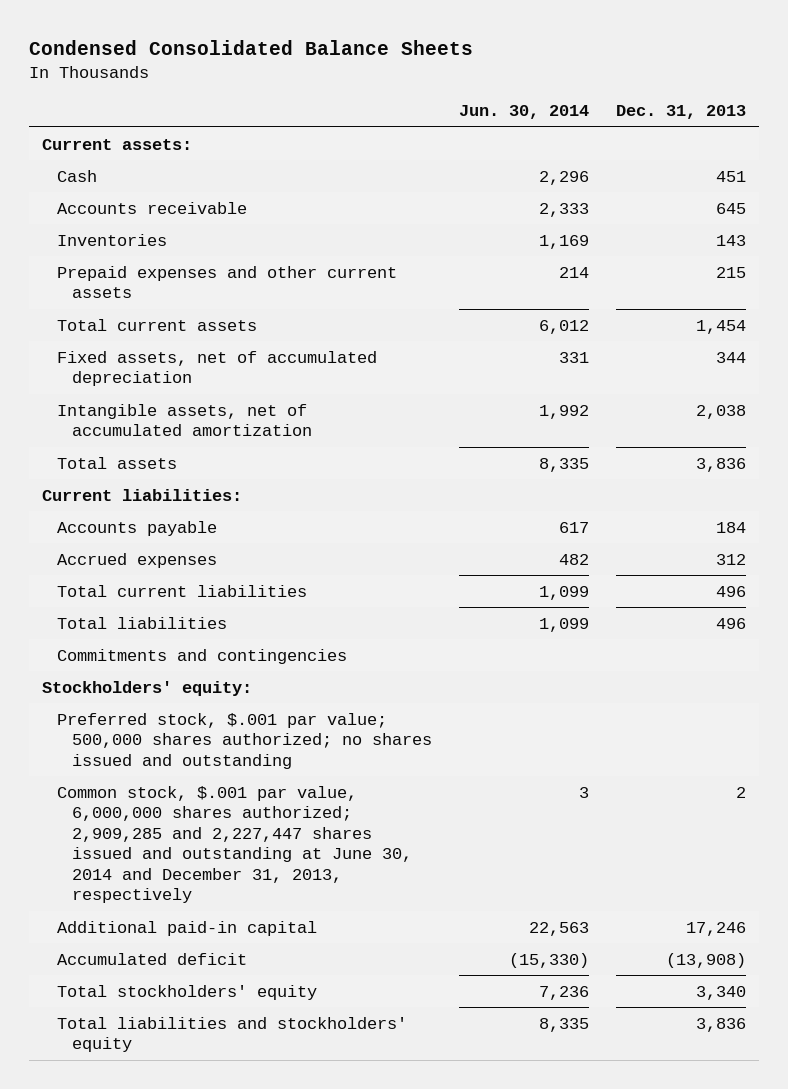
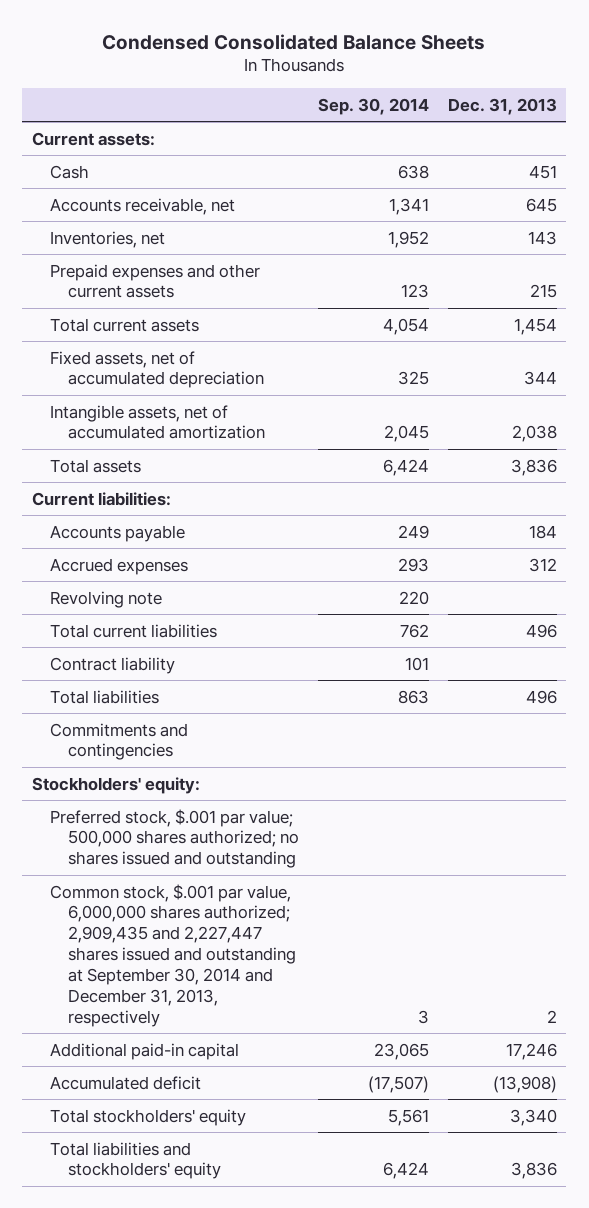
- | Jun. 30, 2014 | Dec. 31, 2013
+ | Sep. 30, 2014 | Dec. 31, 2013
- Accounts receivable | 2,333 | 645
- Inventories | 1,169 | 143
+ Accounts receivable, net | 1,341 | 645
+ Inventories, net | 1,952 | 143
+ Revolving note | 220 |
+ Contract liability | 101 |
- Common stock, $.001 par value, 6,000,000 shares authorized; 2,909,285 and 2,227,447 shares issued and outstanding at June 30, 2014 and December 31, 2013, respectively | 3 | 2
+ Common stock, $.001 par value, 6,000,000 shares authorized; 2,909,435 and 2,227,447 shares issued and outstanding at September 30, 2014 and December 31, 2013, respectively | 3 | 2

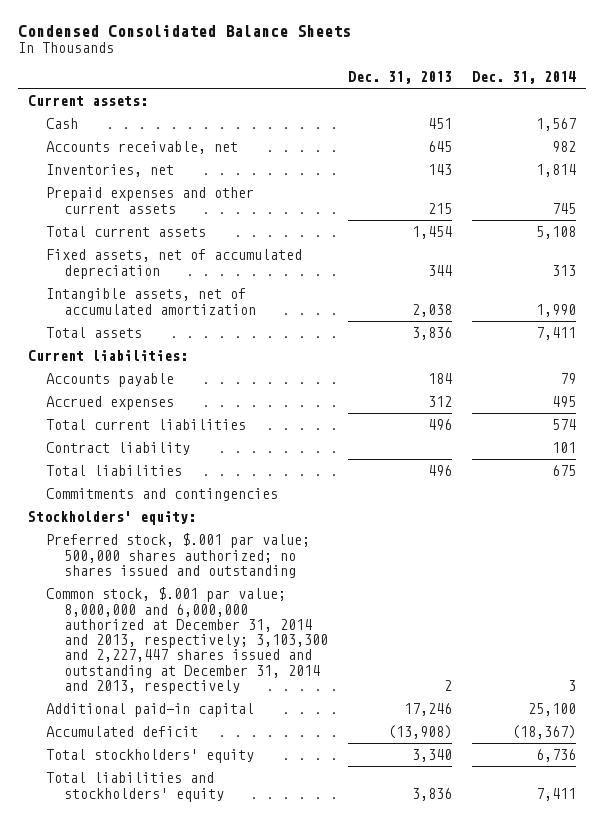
- | Sep. 30, 2014 | Dec. 31, 2013
+ | Dec. 31, 2013 | Dec. 31, 2014
- Revolving note | 220 |
- Common stock, $.001 par value, 6,000,000 shares authorized; 2,909,435 and 2,227,447 shares issued and outstanding at September 30, 2014 and December 31, 2013, respectively | 3 | 2
+ Common stock, $.001 par value; 8,000,000 and 6,000,000 authorized at December 31, 2014 and 2013, respectively; 3,103,300 and 2,227,447 shares issued and outstanding at December 31, 2014 and 2013, respectively | 2 | 3

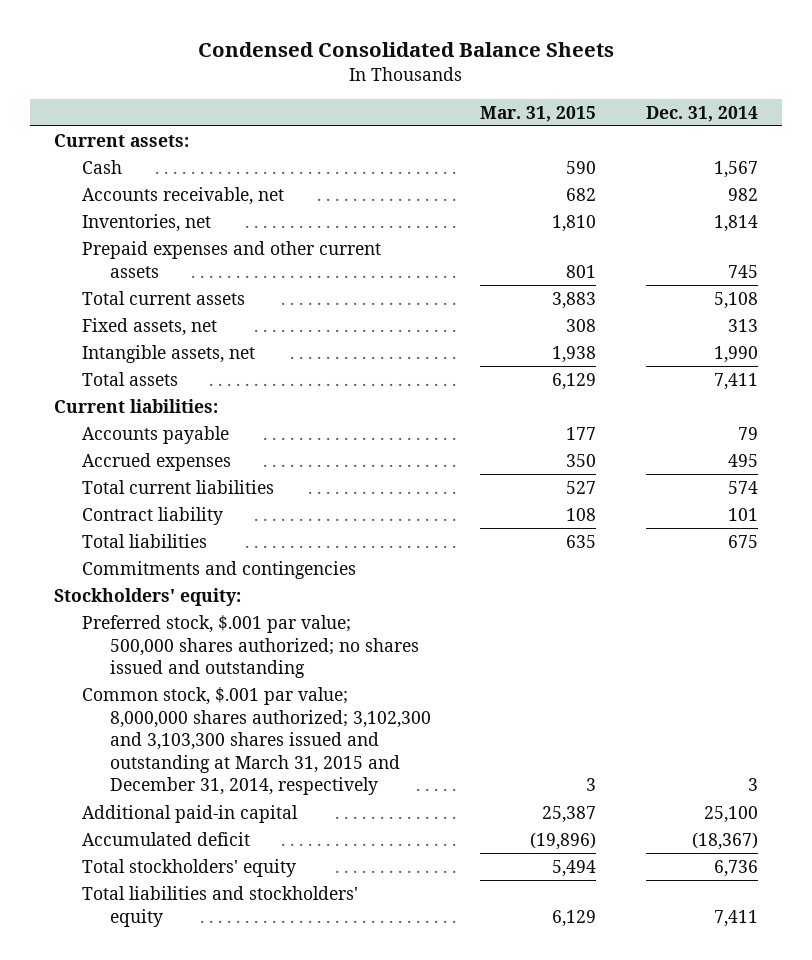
- | Dec. 31, 2013 | Dec. 31, 2014
+ | Mar. 31, 2015 | Dec. 31, 2014
- Fixed assets, net of accumulated depreciation | 344 | 313
- Intangible assets, net of accumulated amortization | 2,038 | 1,990
+ Fixed assets, net | 308 | 313
+ Intangible assets, net | 1,938 | 1,990
- Common stock, $.001 par value; 8,000,000 and 6,000,000 authorized at December 31, 2014 and 2013, respectively; 3,103,300 and 2,227,447 shares issued and outstanding at December 31, 2014 and 2013, respectively | 2 | 3
+ Common stock, $.001 par value; 8,000,000 shares authorized; 3,102,300 and 3,103,300 shares issued and outstanding at March 31, 2015 and December 31, 2014, respectively | 3 | 3

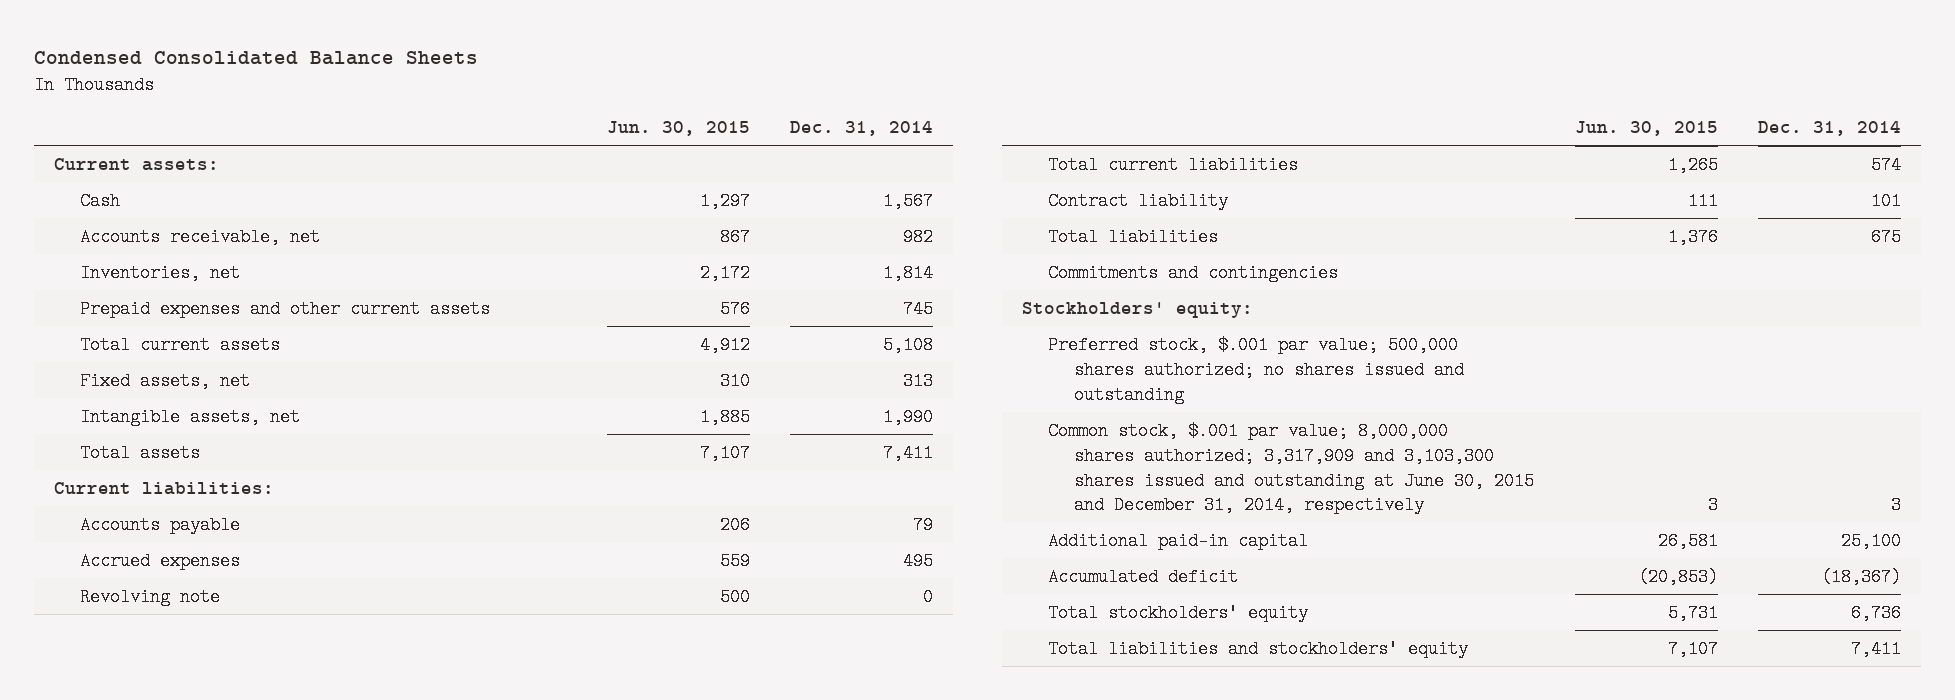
- | Mar. 31, 2015 | Dec. 31, 2014
+ | Jun. 30, 2015 | Dec. 31, 2014
+ Revolving note | 500 | 0
- Common stock, $.001 par value; 8,000,000 shares authorized; 3,102,300 and 3,103,300 shares issued and outstanding at March 31, 2015 and December 31, 2014, respectively | 3 | 3
+ Common stock, $.001 par value; 8,000,000 shares authorized; 3,317,909 and 3,103,300 shares issued and outstanding at June 30, 2015 and December 31, 2014, respectively | 3 | 3

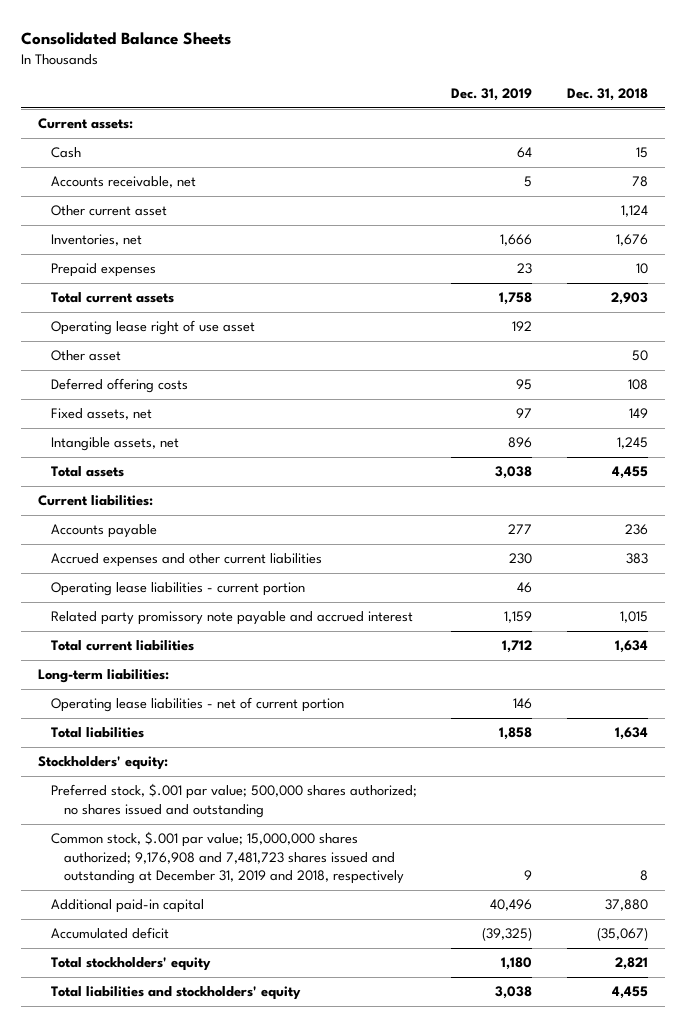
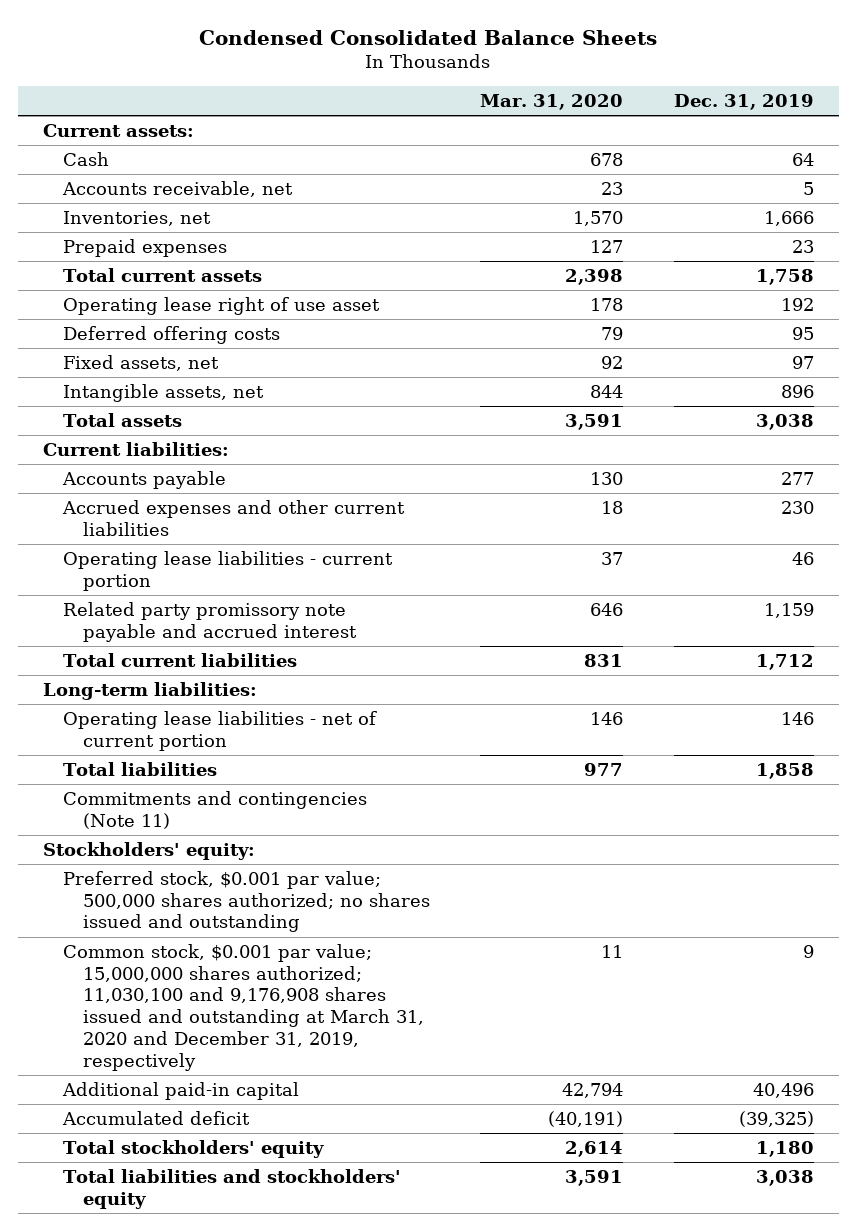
- Consolidated Balance Sheets
+ Condensed Consolidated Balance Sheets
- | Dec. 31, 2019 | Dec. 31, 2018
+ | Mar. 31, 2020 | Dec. 31, 2019
- Other current asset | | 1,124
- Other asset | | 50
+ Commitments and contingencies (Note 11)
- Preferred stock, $.001 par value; 500,000 shares authorized; no shares issued and outstanding
- Common stock, $.001 par value; 15,000,000 shares authorized; 9,176,908 and 7,481,723 shares issued and outstanding at December 31, 2019 and 2018, respectively | 9 | 8
+ Preferred stock, $0.001 par value; 500,000 shares authorized; no shares issued and outstanding
+ Common stock, $0.001 par value; 15,000,000 shares authorized; 11,030,100 and 9,176,908 shares issued and outstanding at March 31, 2020 and December 31, 2019, respectively | 11 | 9

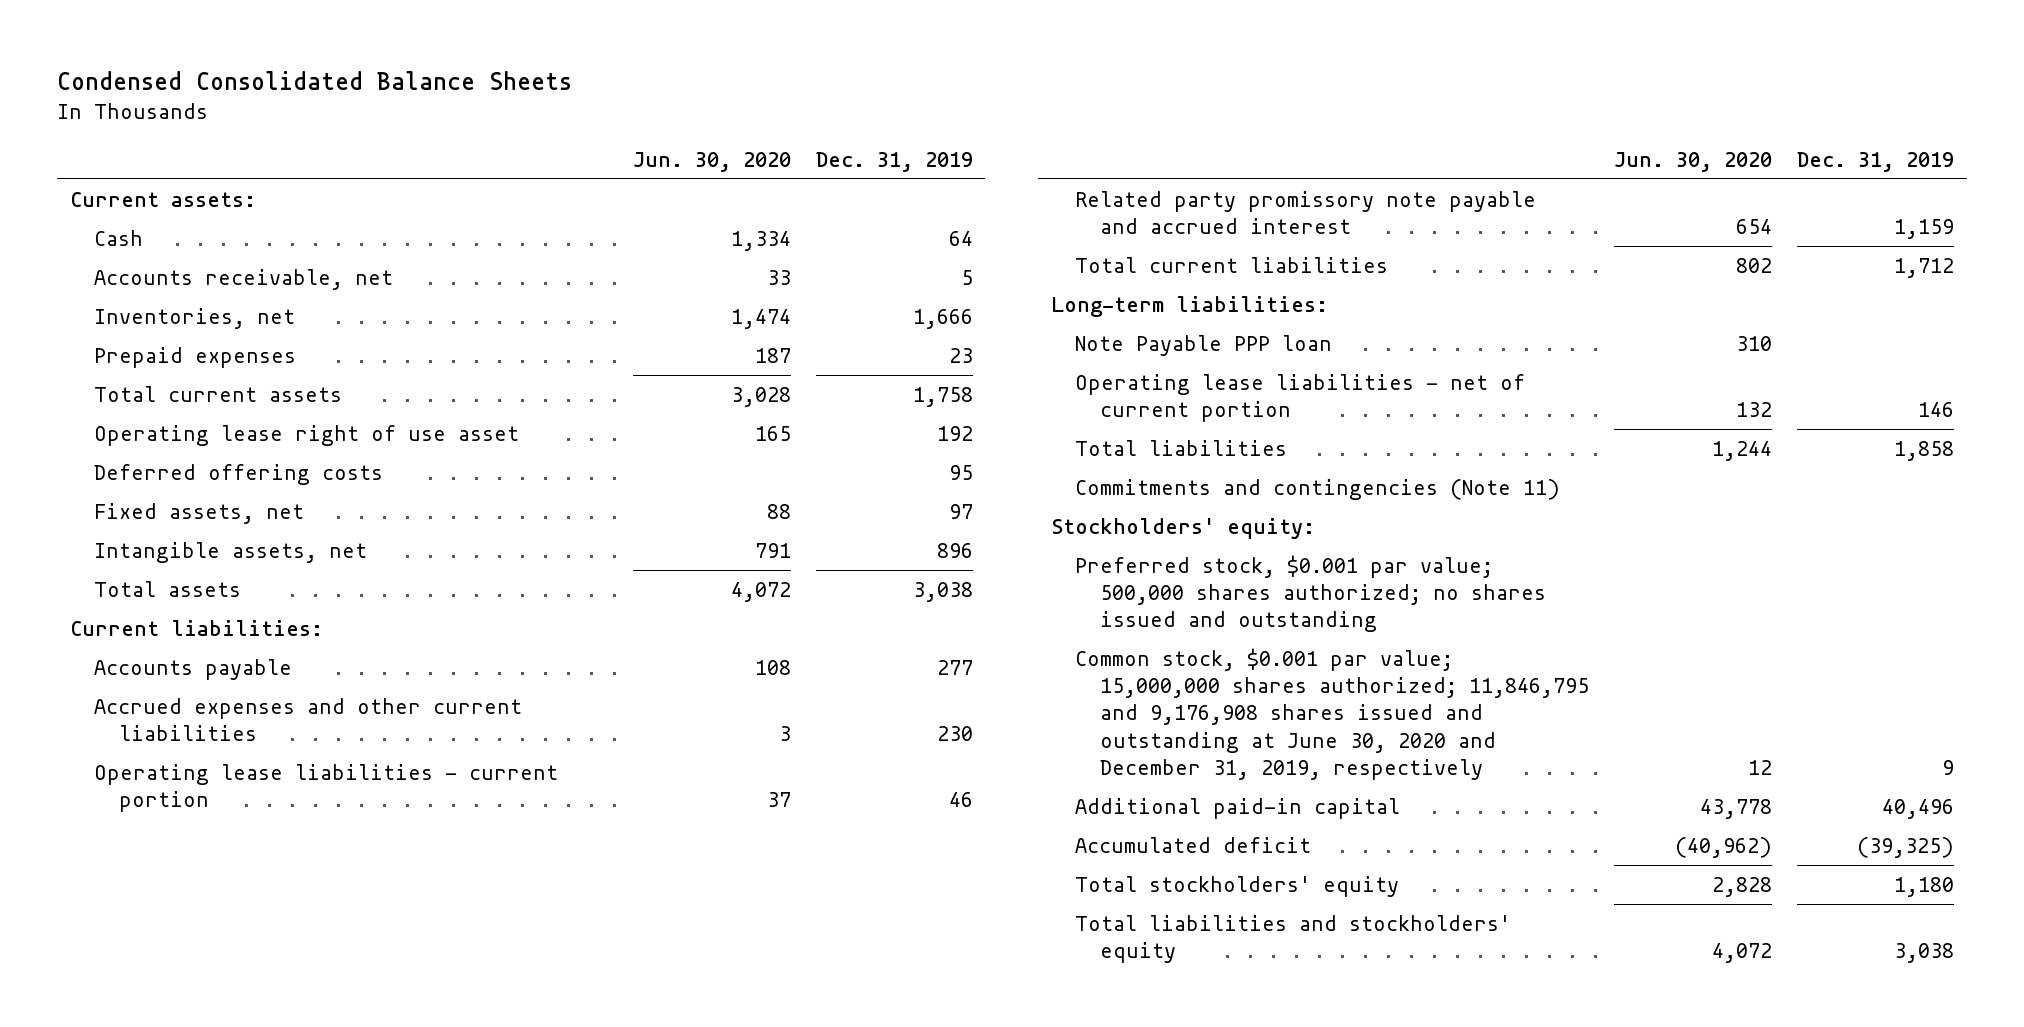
- | Mar. 31, 2020 | Dec. 31, 2019
+ | Jun. 30, 2020 | Dec. 31, 2019
+ Note Payable PPP loan | 310 |
- Common stock, $0.001 par value; 15,000,000 shares authorized; 11,030,100 and 9,176,908 shares issued and outstanding at March 31, 2020 and December 31, 2019, respectively | 11 | 9
+ Common stock, $0.001 par value; 15,000,000 shares authorized; 11,846,795 and 9,176,908 shares issued and outstanding at June 30, 2020 and December 31, 2019, respectively | 12 | 9

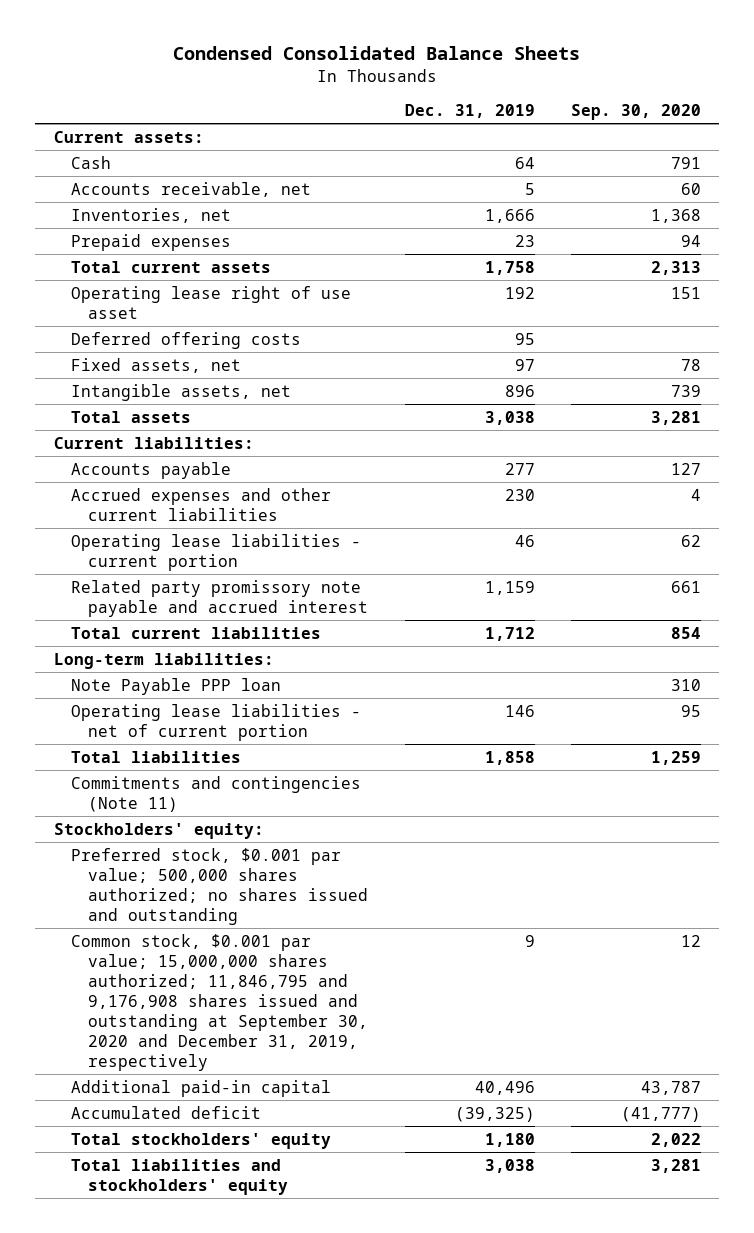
- | Jun. 30, 2020 | Dec. 31, 2019
+ | Dec. 31, 2019 | Sep. 30, 2020
- Common stock, $0.001 par value; 15,000,000 shares authorized; 11,846,795 and 9,176,908 shares issued and outstanding at June 30, 2020 and December 31, 2019, respectively | 12 | 9
+ Common stock, $0.001 par value; 15,000,000 shares authorized; 11,846,795 and 9,176,908 shares issued and outstanding at September 30, 2020 and December 31, 2019, respectively | 9 | 12

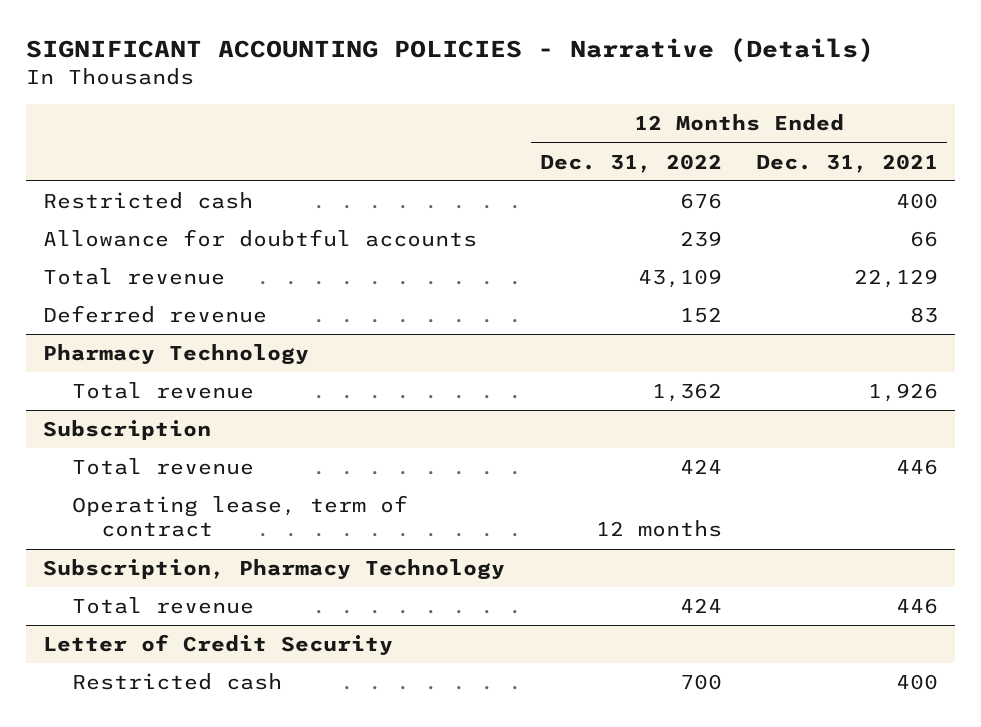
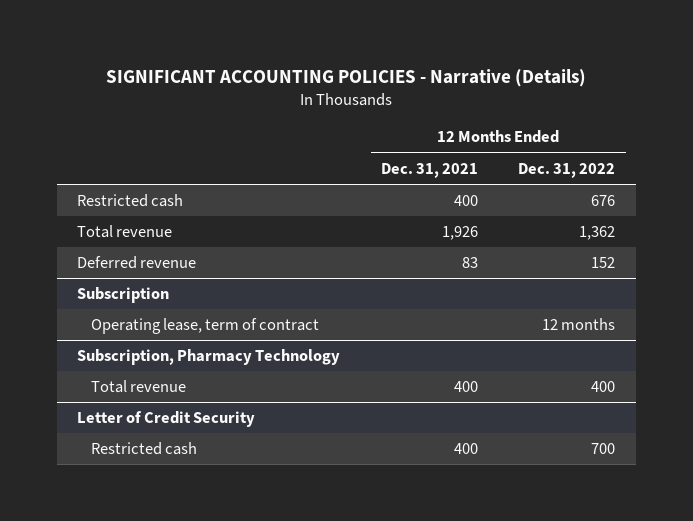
- | 12 Months Ended Dec. 31, 2022 | 12 Months Ended Dec. 31, 2021
+ | 12 Months Ended Dec. 31, 2021 | 12 Months Ended Dec. 31, 2022
- Allowance for doubtful accounts | 239 | 66
- Total revenue | 43,109 | 22,129
- Pharmacy Technology
moved down: Deferred revenue | 83 | 152
@ Subscription
- Total revenue | 424 | 446
@ Subscription, Pharmacy Technology
- Total revenue | 424 | 446
+ Total revenue | 400 | 400

